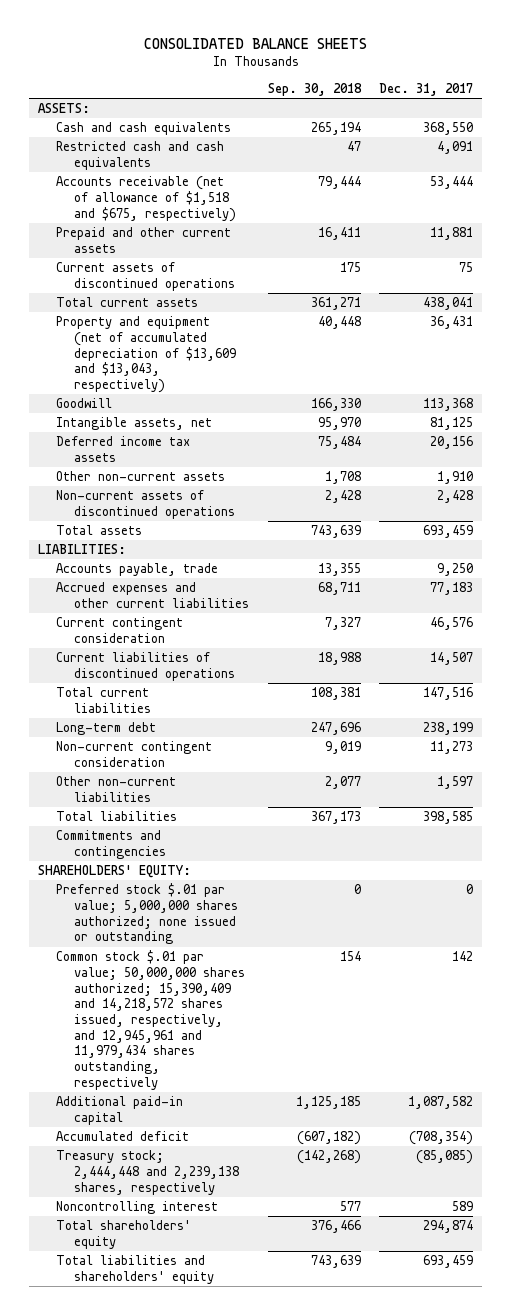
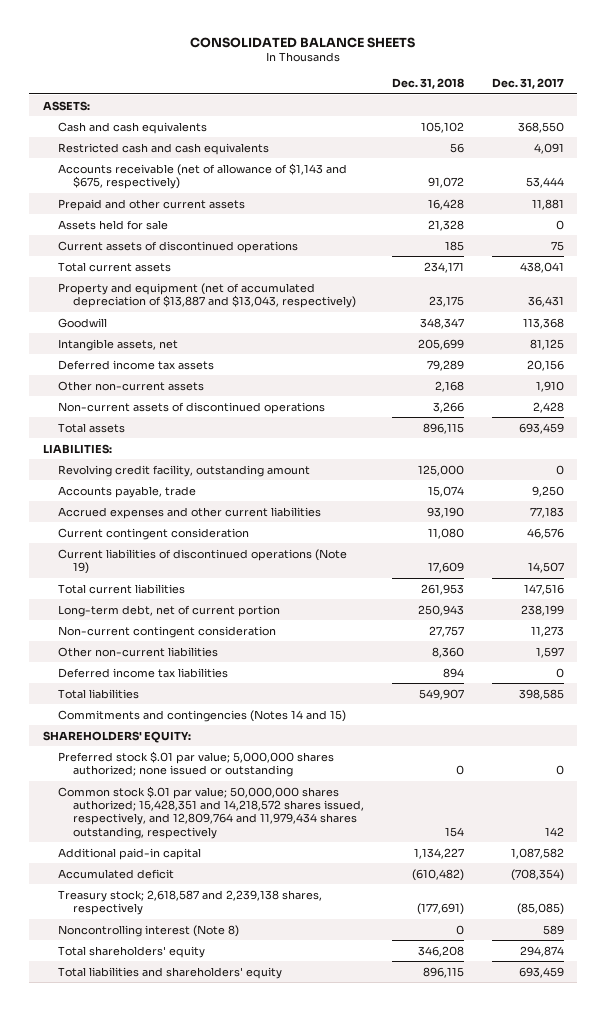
- | Sep. 30, 2018 | Dec. 31, 2017
+ | Dec. 31, 2018 | Dec. 31, 2017
- Accounts receivable (net of allowance of $1,518 and $675, respectively) | 79,444 | 53,444
+ Accounts receivable (net of allowance of $1,143 and $675, respectively) | 91,072 | 53,444
+ Assets held for sale | 21,328 | 0
- Property and equipment (net of accumulated depreciation of $13,609 and $13,043, respectively) | 40,448 | 36,431
+ Property and equipment (net of accumulated depreciation of $13,887 and $13,043, respectively) | 23,175 | 36,431
+ Revolving credit facility, outstanding amount | 125,000 | 0
- Current liabilities of discontinued operations | 18,988 | 14,507
+ Current liabilities of discontinued operations (Note 19) | 17,609 | 14,507
- Long-term debt | 247,696 | 238,199
+ Long-term debt, net of current portion | 250,943 | 238,199
+ Deferred income tax liabilities | 894 | 0
- Commitments and contingencies
+ Commitments and contingencies (Notes 14 and 15)
- Common stock $.01 par value; 50,000,000 shares authorized; 15,390,409 and 14,218,572 shares issued, respectively, and 12,945,961 and 11,979,434 shares outstanding, respectively | 154 | 142
+ Common stock $.01 par value; 50,000,000 shares authorized; 15,428,351 and 14,218,572 shares issued, respectively, and 12,809,764 and 11,979,434 shares outstanding, respectively | 154 | 142
- Treasury stock; 2,444,448 and 2,239,138 shares, respectively | (142,268) | (85,085)
- Noncontrolling interest | 577 | 589
+ Treasury stock; 2,618,587 and 2,239,138 shares, respectively | (177,691) | (85,085)
+ Noncontrolling interest (Note 8) | 0 | 589

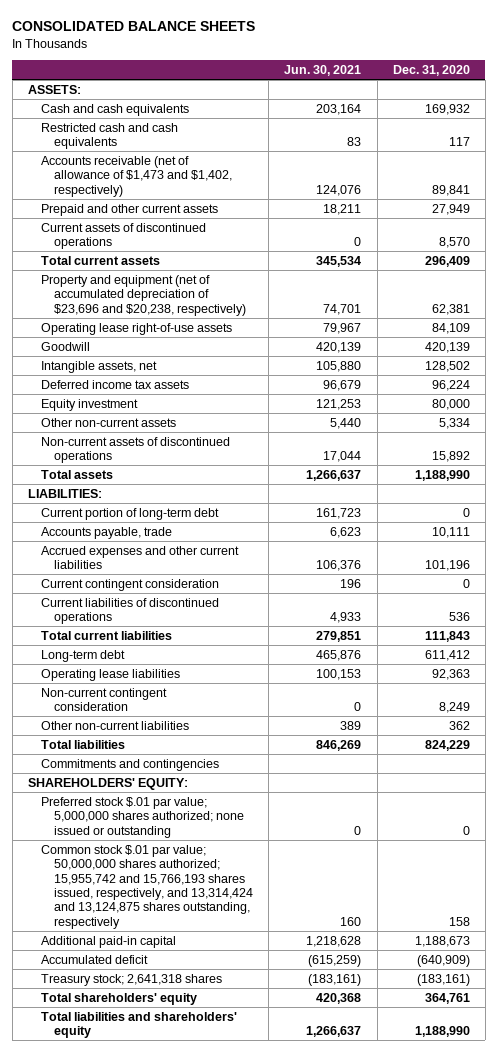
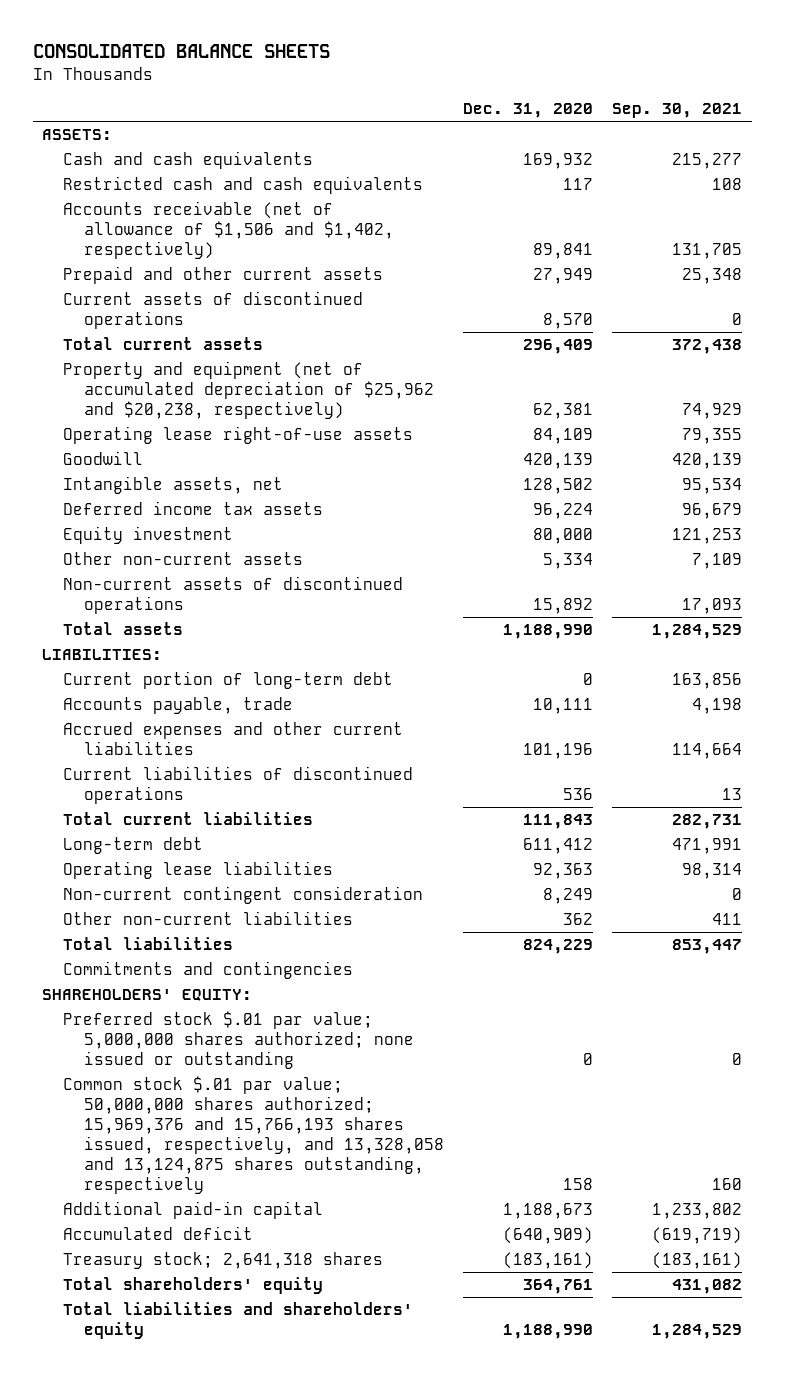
- | Jun. 30, 2021 | Dec. 31, 2020
+ | Dec. 31, 2020 | Sep. 30, 2021
- Accounts receivable (net of allowance of $1,473 and $1,402, respectively) | 124,076 | 89,841
+ Accounts receivable (net of allowance of $1,506 and $1,402, respectively) | 89,841 | 131,705
- Property and equipment (net of accumulated depreciation of $23,696 and $20,238, respectively) | 74,701 | 62,381
+ Property and equipment (net of accumulated depreciation of $25,962 and $20,238, respectively) | 62,381 | 74,929
- Current contingent consideration | 196 | 0
- Common stock $.01 par value; 50,000,000 shares authorized; 15,955,742 and 15,766,193 shares issued, respectively, and 13,314,424 and 13,124,875 shares outstanding, respectively | 160 | 158
+ Common stock $.01 par value; 50,000,000 shares authorized; 15,969,376 and 15,766,193 shares issued, respectively, and 13,328,058 and 13,124,875 shares outstanding, respectively | 158 | 160

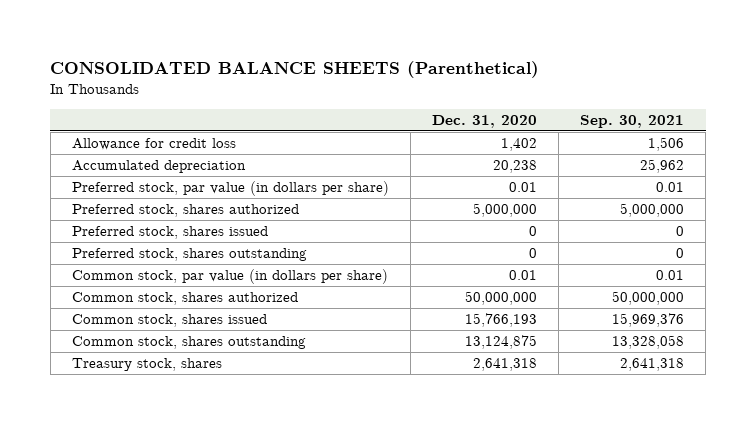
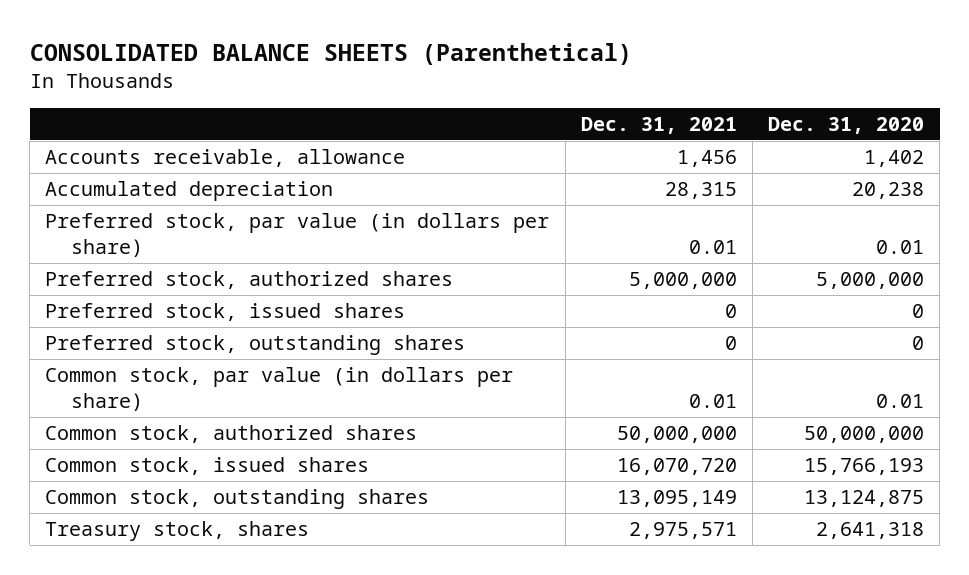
- | Dec. 31, 2020 | Sep. 30, 2021
+ | Dec. 31, 2021 | Dec. 31, 2020
- Allowance for credit loss | 1,402 | 1,506
+ Accounts receivable, allowance | 1,456 | 1,402
- Preferred stock, shares authorized | 5,000,000 | 5,000,000
- Preferred stock, shares issued | 0 | 0
- Preferred stock, shares outstanding | 0 | 0
+ Preferred stock, authorized shares | 5,000,000 | 5,000,000
+ Preferred stock, issued shares | 0 | 0
+ Preferred stock, outstanding shares | 0 | 0
- Common stock, shares authorized | 50,000,000 | 50,000,000
- Common stock, shares issued | 15,766,193 | 15,969,376
- Common stock, shares outstanding | 13,124,875 | 13,328,058
+ Common stock, authorized shares | 50,000,000 | 50,000,000
+ Common stock, issued shares | 16,070,720 | 15,766,193
+ Common stock, outstanding shares | 13,095,149 | 13,124,875

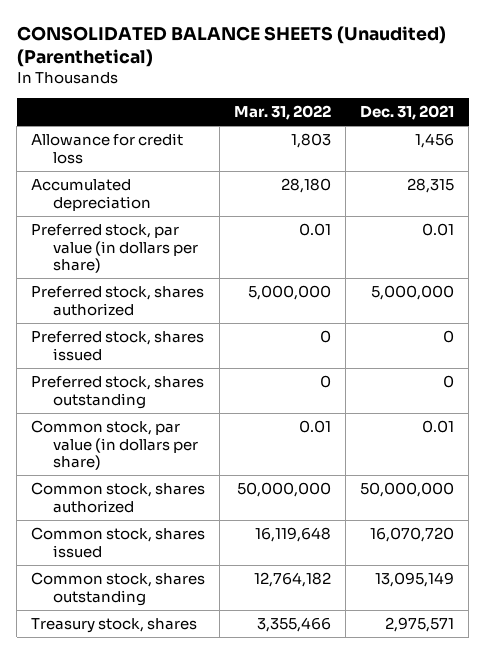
- CONSOLIDATED BALANCE SHEETS (Parenthetical)
+ CONSOLIDATED BALANCE SHEETS (Unaudited) (Parenthetical)
- | Dec. 31, 2021 | Dec. 31, 2020
+ | Mar. 31, 2022 | Dec. 31, 2021
- Accounts receivable, allowance | 1,456 | 1,402
+ Allowance for credit loss | 1,803 | 1,456
- Preferred stock, authorized shares | 5,000,000 | 5,000,000
- Preferred stock, issued shares | 0 | 0
- Preferred stock, outstanding shares | 0 | 0
+ Preferred stock, shares authorized | 5,000,000 | 5,000,000
+ Preferred stock, shares issued | 0 | 0
+ Preferred stock, shares outstanding | 0 | 0
- Common stock, authorized shares | 50,000,000 | 50,000,000
- Common stock, issued shares | 16,070,720 | 15,766,193
- Common stock, outstanding shares | 13,095,149 | 13,124,875
+ Common stock, shares authorized | 50,000,000 | 50,000,000
+ Common stock, shares issued | 16,119,648 | 16,070,720
+ Common stock, shares outstanding | 12,764,182 | 13,095,149

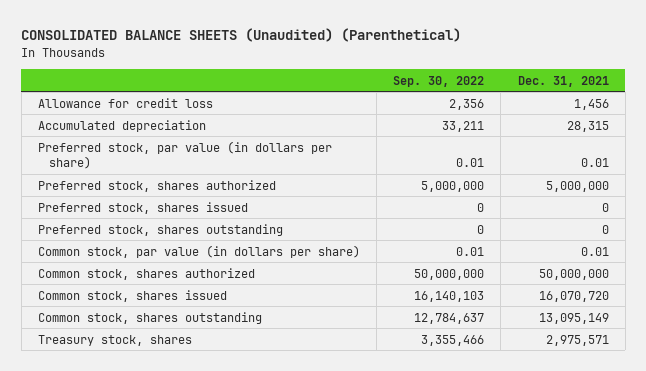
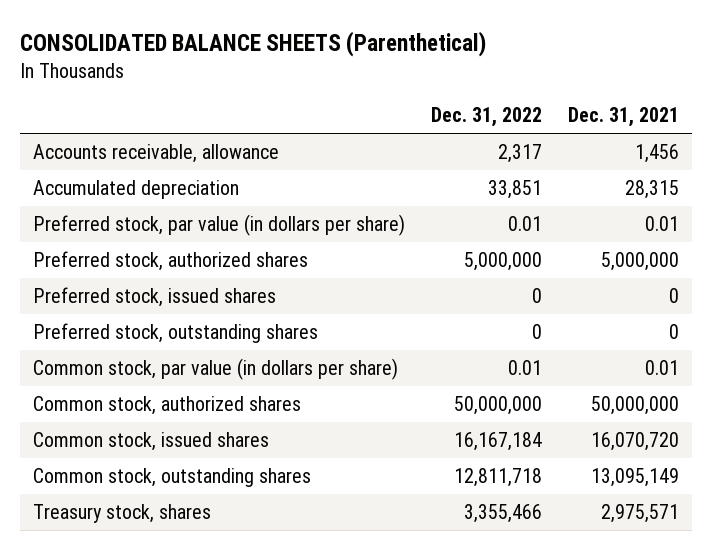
- CONSOLIDATED BALANCE SHEETS (Unaudited) (Parenthetical)
+ CONSOLIDATED BALANCE SHEETS (Parenthetical)
- | Sep. 30, 2022 | Dec. 31, 2021
+ | Dec. 31, 2022 | Dec. 31, 2021
- Allowance for credit loss | 2,356 | 1,456
+ Accounts receivable, allowance | 2,317 | 1,456
- Preferred stock, shares authorized | 5,000,000 | 5,000,000
- Preferred stock, shares issued | 0 | 0
- Preferred stock, shares outstanding | 0 | 0
+ Preferred stock, authorized shares | 5,000,000 | 5,000,000
+ Preferred stock, issued shares | 0 | 0
+ Preferred stock, outstanding shares | 0 | 0
- Common stock, shares authorized | 50,000,000 | 50,000,000
- Common stock, shares issued | 16,140,103 | 16,070,720
- Common stock, shares outstanding | 12,784,637 | 13,095,149
+ Common stock, authorized shares | 50,000,000 | 50,000,000
+ Common stock, issued shares | 16,167,184 | 16,070,720
+ Common stock, outstanding shares | 12,811,718 | 13,095,149

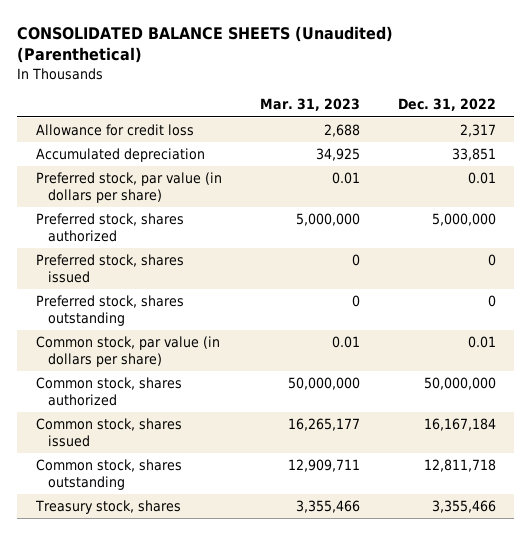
- CONSOLIDATED BALANCE SHEETS (Parenthetical)
+ CONSOLIDATED BALANCE SHEETS (Unaudited) (Parenthetical)
- | Dec. 31, 2022 | Dec. 31, 2021
+ | Mar. 31, 2023 | Dec. 31, 2022
- Accounts receivable, allowance | 2,317 | 1,456
+ Allowance for credit loss | 2,688 | 2,317
- Preferred stock, authorized shares | 5,000,000 | 5,000,000
- Preferred stock, issued shares | 0 | 0
- Preferred stock, outstanding shares | 0 | 0
+ Preferred stock, shares authorized | 5,000,000 | 5,000,000
+ Preferred stock, shares issued | 0 | 0
+ Preferred stock, shares outstanding | 0 | 0
- Common stock, authorized shares | 50,000,000 | 50,000,000
- Common stock, issued shares | 16,167,184 | 16,070,720
- Common stock, outstanding shares | 12,811,718 | 13,095,149
+ Common stock, shares authorized | 50,000,000 | 50,000,000
+ Common stock, shares issued | 16,265,177 | 16,167,184
+ Common stock, shares outstanding | 12,909,711 | 12,811,718

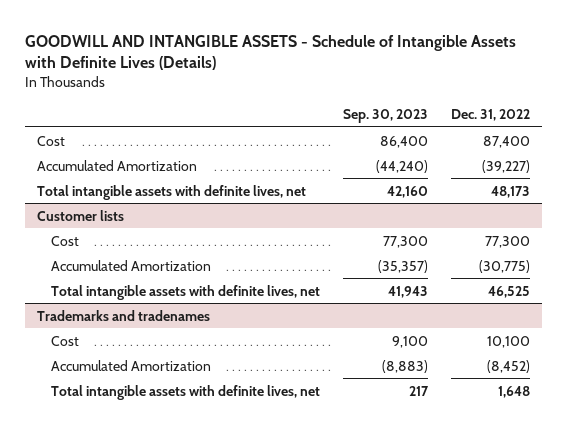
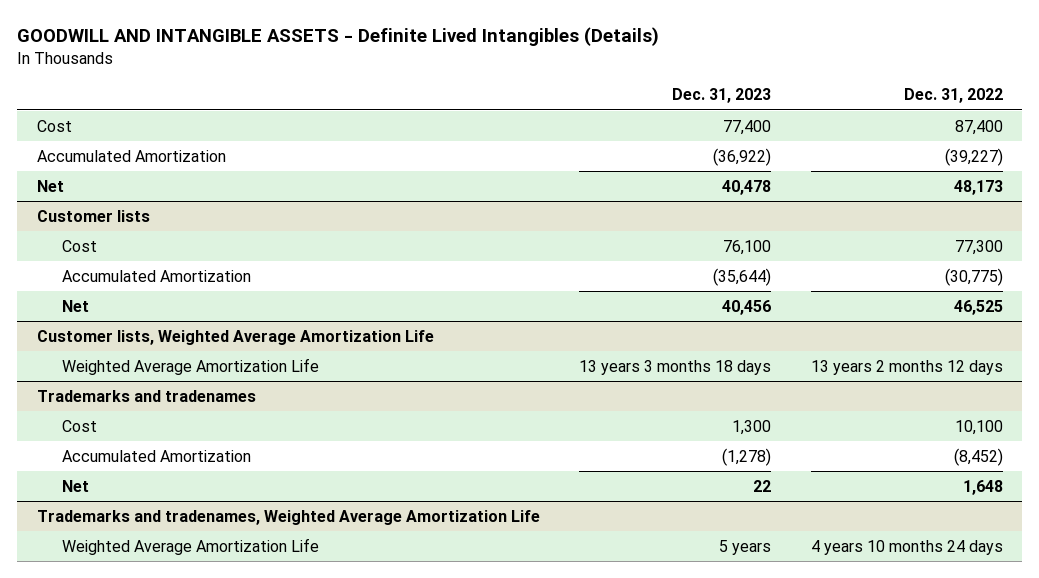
- GOODWILL AND INTANGIBLE ASSETS - Schedule of Intangible Assets with Definite Lives (Details)
+ GOODWILL AND INTANGIBLE ASSETS - Definite Lived Intangibles (Details)
- | Sep. 30, 2023 | Dec. 31, 2022
+ | Dec. 31, 2023 | Dec. 31, 2022
- Total intangible assets with definite lives, net | 42,160 | 48,173
+ Net | 40,478 | 48,173
@ Customer lists
- Total intangible assets with definite lives, net | 41,943 | 46,525
+ Net | 40,456 | 46,525
+ Customer lists, Weighted Average Amortization Life
+ Weighted Average Amortization Life | 13 years 3 months 18 days | 13 years 2 months 12 days
@ Trademarks and tradenames
- Total intangible assets with definite lives, net | 217 | 1,648
+ Net | 22 | 1,648
+ Trademarks and tradenames, Weighted Average Amortization Life
+ Weighted Average Amortization Life | 5 years | 4 years 10 months 24 days

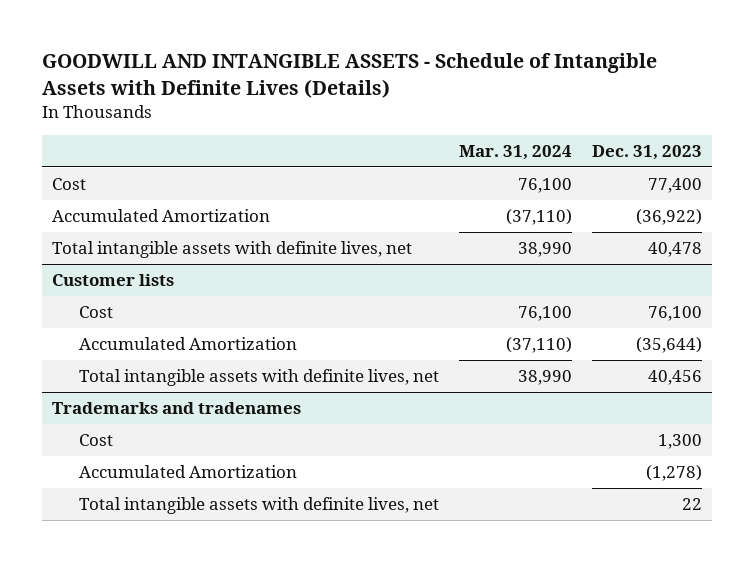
- GOODWILL AND INTANGIBLE ASSETS - Definite Lived Intangibles (Details)
+ GOODWILL AND INTANGIBLE ASSETS - Schedule of Intangible Assets with Definite Lives (Details)
- | Dec. 31, 2023 | Dec. 31, 2022
+ | Mar. 31, 2024 | Dec. 31, 2023
- Net | 40,478 | 48,173
+ Total intangible assets with definite lives, net | 38,990 | 40,478
@ Customer lists
- Net | 40,456 | 46,525
- Customer lists, Weighted Average Amortization Life
- Weighted Average Amortization Life | 13 years 3 months 18 days | 13 years 2 months 12 days
@ Customer lists
+ Total intangible assets with definite lives, net | 38,990 | 40,456
@ Trademarks and tradenames
- Net | 22 | 1,648
- Trademarks and tradenames, Weighted Average Amortization Life
- Weighted Average Amortization Life | 5 years | 4 years 10 months 24 days
@ Trademarks and tradenames
+ Total intangible assets with definite lives, net | | 22

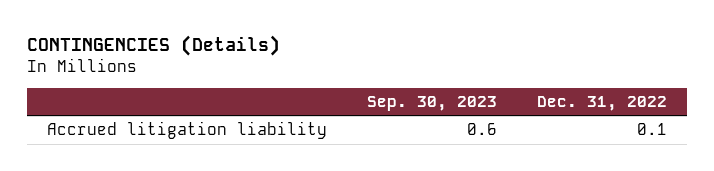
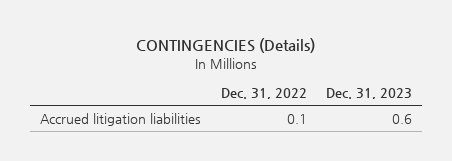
- | Sep. 30, 2023 | Dec. 31, 2022
+ | Dec. 31, 2022 | Dec. 31, 2023
- Accrued litigation liability | 0.6 | 0.1
+ Accrued litigation liabilities | 0.1 | 0.6

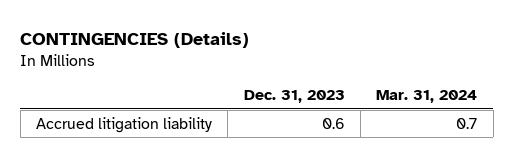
- | Dec. 31, 2022 | Dec. 31, 2023
+ | Dec. 31, 2023 | Mar. 31, 2024
- Accrued litigation liabilities | 0.1 | 0.6
+ Accrued litigation liability | 0.6 | 0.7

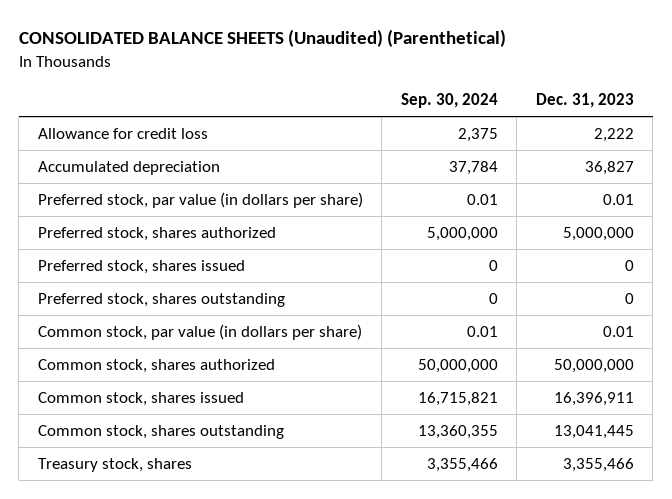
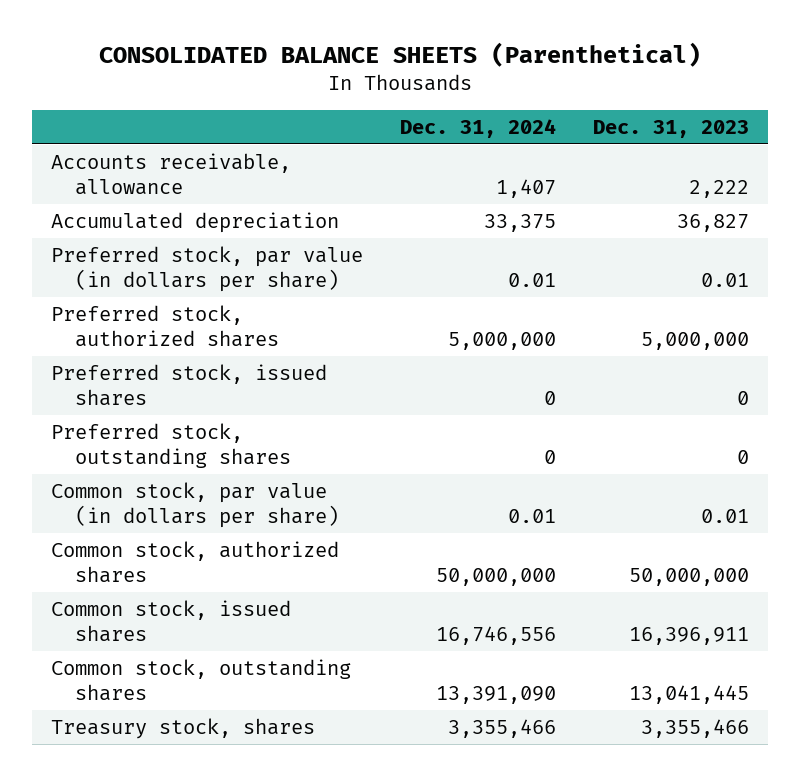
- CONSOLIDATED BALANCE SHEETS (Unaudited) (Parenthetical)
+ CONSOLIDATED BALANCE SHEETS (Parenthetical)
- | Sep. 30, 2024 | Dec. 31, 2023
+ | Dec. 31, 2024 | Dec. 31, 2023
- Allowance for credit loss | 2,375 | 2,222
+ Accounts receivable, allowance | 1,407 | 2,222
- Preferred stock, shares authorized | 5,000,000 | 5,000,000
- Preferred stock, shares issued | 0 | 0
- Preferred stock, shares outstanding | 0 | 0
+ Preferred stock, authorized shares | 5,000,000 | 5,000,000
+ Preferred stock, issued shares | 0 | 0
+ Preferred stock, outstanding shares | 0 | 0
- Common stock, shares authorized | 50,000,000 | 50,000,000
- Common stock, shares issued | 16,715,821 | 16,396,911
- Common stock, shares outstanding | 13,360,355 | 13,041,445
+ Common stock, authorized shares | 50,000,000 | 50,000,000
+ Common stock, issued shares | 16,746,556 | 16,396,911
+ Common stock, outstanding shares | 13,391,090 | 13,041,445

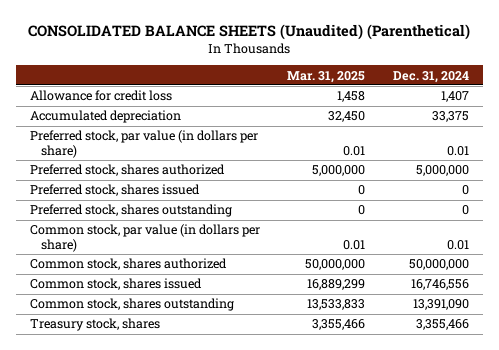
- CONSOLIDATED BALANCE SHEETS (Parenthetical)
+ CONSOLIDATED BALANCE SHEETS (Unaudited) (Parenthetical)
- | Dec. 31, 2024 | Dec. 31, 2023
+ | Mar. 31, 2025 | Dec. 31, 2024
- Accounts receivable, allowance | 1,407 | 2,222
+ Allowance for credit loss | 1,458 | 1,407
- Preferred stock, authorized shares | 5,000,000 | 5,000,000
- Preferred stock, issued shares | 0 | 0
- Preferred stock, outstanding shares | 0 | 0
+ Preferred stock, shares authorized | 5,000,000 | 5,000,000
+ Preferred stock, shares issued | 0 | 0
+ Preferred stock, shares outstanding | 0 | 0
- Common stock, authorized shares | 50,000,000 | 50,000,000
- Common stock, issued shares | 16,746,556 | 16,396,911
- Common stock, outstanding shares | 13,391,090 | 13,041,445
+ Common stock, shares authorized | 50,000,000 | 50,000,000
+ Common stock, shares issued | 16,889,299 | 16,746,556
+ Common stock, shares outstanding | 13,533,833 | 13,391,090

